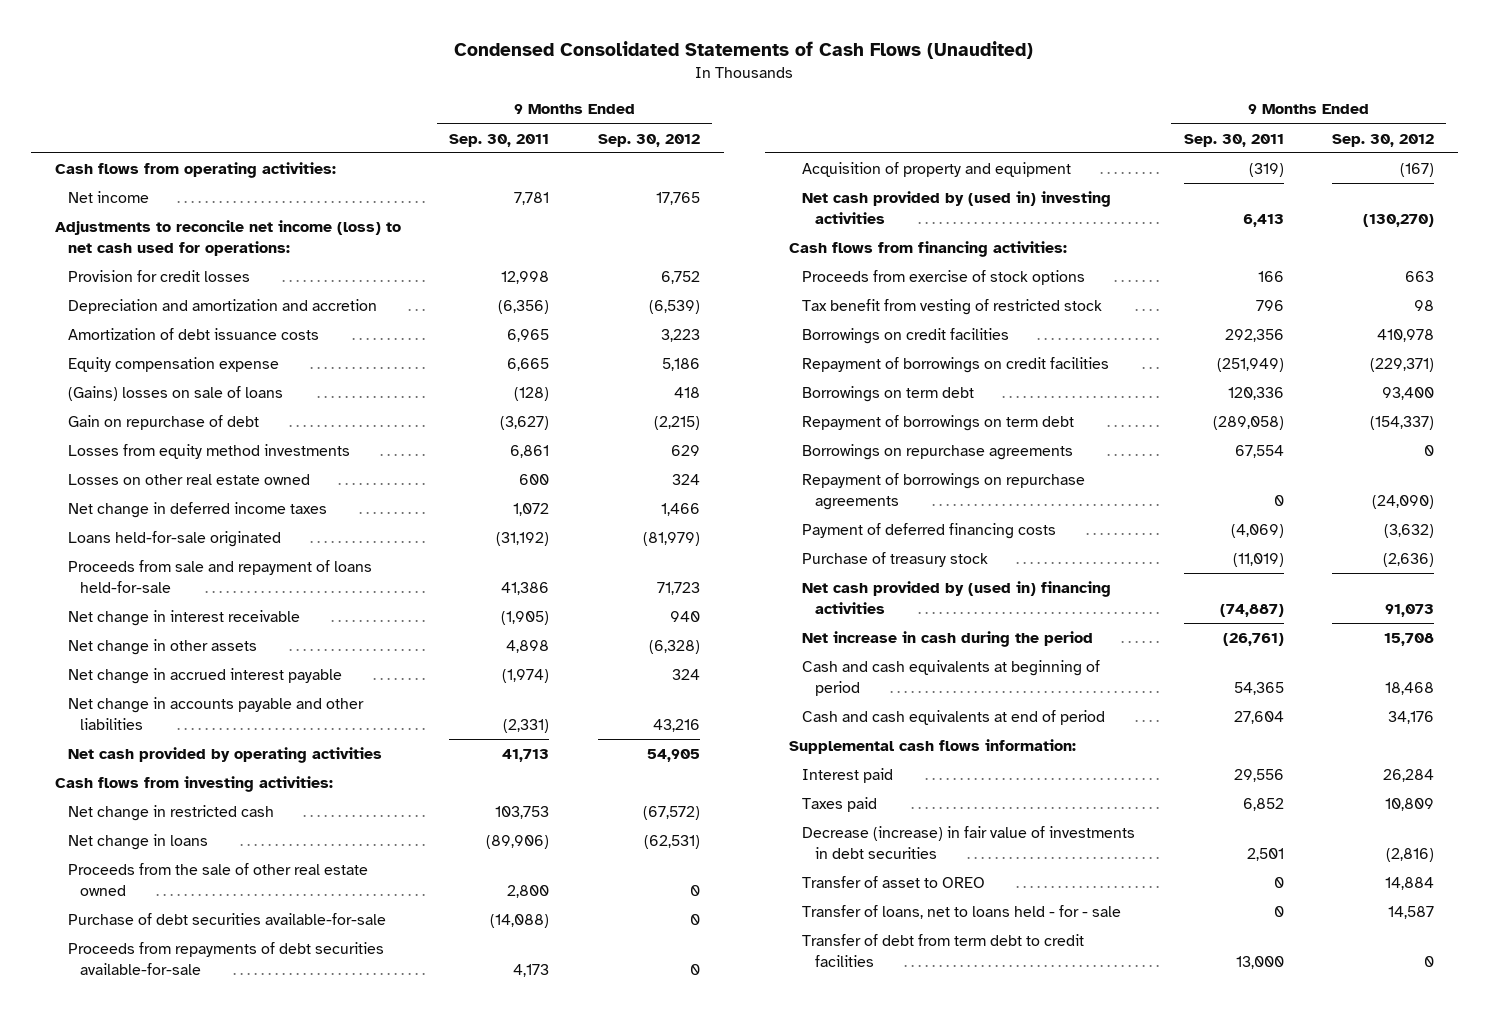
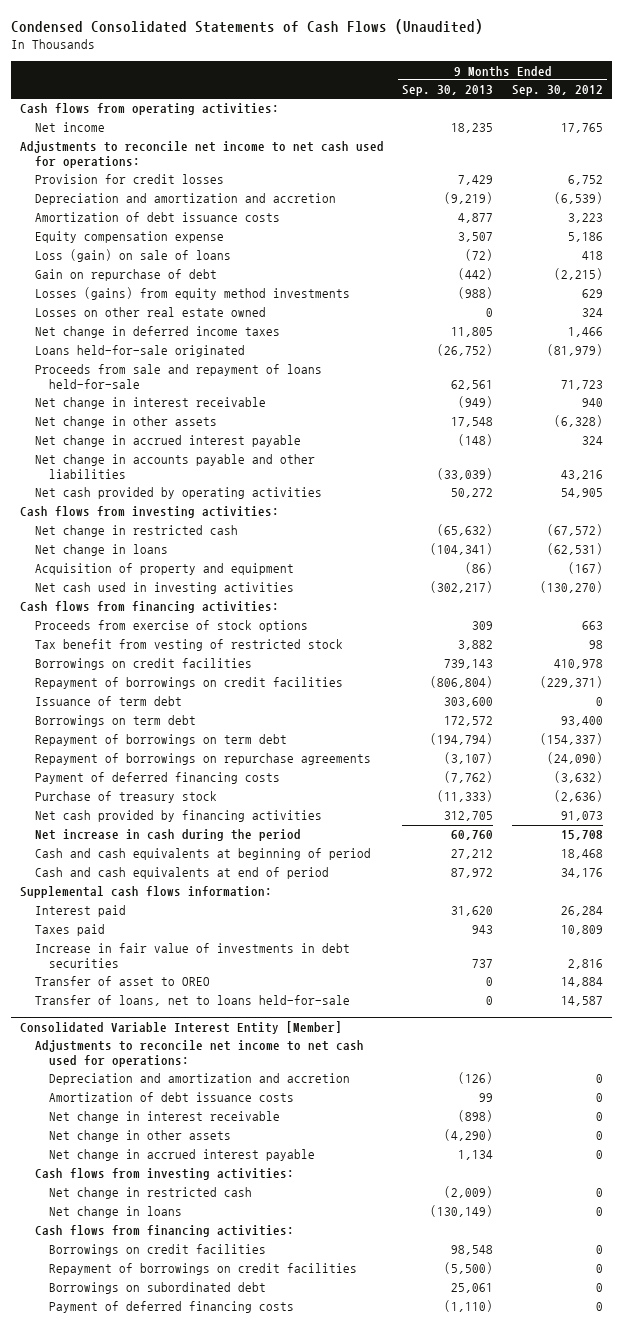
- | 9 Months Ended Sep. 30, 2011 | 9 Months Ended Sep. 30, 2012
+ | 9 Months Ended Sep. 30, 2013 | 9 Months Ended Sep. 30, 2012
- Adjustments to reconcile net income (loss) to net cash used for operations:
+ Adjustments to reconcile net income to net cash used for operations:
- (Gains) losses on sale of loans | (128) | 418
+ Loss (gain) on sale of loans | (72) | 418
- Losses from equity method investments | 6,861 | 629
+ Losses (gains) from equity method investments | (988) | 629
- Proceeds from the sale of other real estate owned | 2,800 | 0
- Purchase of debt securities available-for-sale | (14,088) | 0
- Proceeds from repayments of debt securities available-for-sale | 4,173 | 0
- Net cash provided by (used in) investing activities | 6,413 | (130,270)
+ Net cash used in investing activities | (302,217) | (130,270)
+ Issuance of term debt | 303,600 | 0
- Borrowings on repurchase agreements | 67,554 | 0
- Net cash provided by (used in) financing activities | (74,887) | 91,073
+ Net cash provided by financing activities | 312,705 | 91,073
- Decrease (increase) in fair value of investments in debt securities | 2,501 | (2,816)
+ Increase in fair value of investments in debt securities | 737 | 2,816
- Transfer of loans, net to loans held - for - sale | 0 | 14,587
- Transfer of debt from term debt to credit facilities | 13,000 | 0
+ Transfer of loans, net to loans held-for-sale | 0 | 14,587
+ Consolidated Variable Interest Entity [Member]
+ Adjustments to reconcile net income to net cash used for operations:
+ Depreciation and amortization and accretion | (126) | 0
+ Amortization of debt issuance costs | 99 | 0
+ Net change in interest receivable | (898) | 0
+ Net change in other assets | (4,290) | 0
+ Net change in accrued interest payable | 1,134 | 0
+ Cash flows from investing activities:
+ Net change in restricted cash | (2,009) | 0
+ Net change in loans | (130,149) | 0
+ Cash flows from financing activities:
+ Borrowings on credit facilities | 98,548 | 0
+ Repayment of borrowings on credit facilities | (5,500) | 0
+ Borrowings on subordinated debt | 25,061 | 0
+ Payment of deferred financing costs | (1,110) | 0

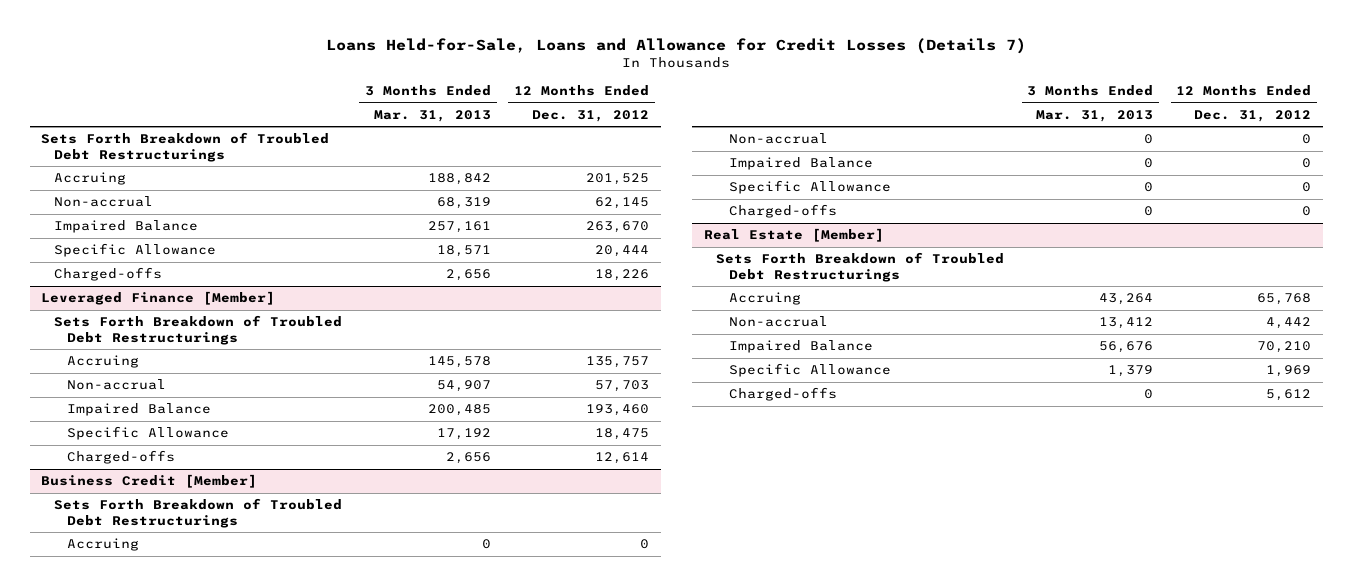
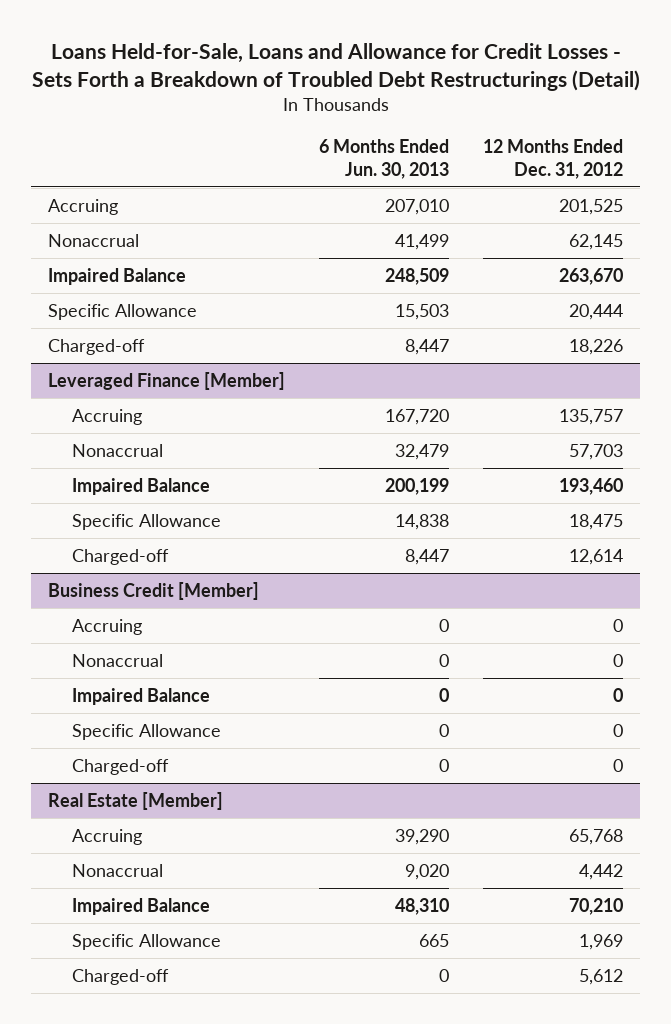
- Loans Held-for-Sale, Loans and Allowance for Credit Losses (Details 7)
+ Loans Held-for-Sale, Loans and Allowance for Credit Losses - Sets Forth a Breakdown of Troubled Debt Restructurings (Detail)
- | 3 Months Ended Mar. 31, 2013 | 12 Months Ended Dec. 31, 2012
+ | 6 Months Ended Jun. 30, 2013 | 12 Months Ended Dec. 31, 2012
- Sets Forth Breakdown of Troubled Debt Restructurings
- Non-accrual | 68,319 | 62,145
+ Nonaccrual | 41,499 | 62,145
- Charged-offs | 2,656 | 18,226
+ Charged-off | 8,447 | 18,226
@ Leveraged Finance [Member]
- Sets Forth Breakdown of Troubled Debt Restructurings
- Non-accrual | 54,907 | 57,703
+ Nonaccrual | 32,479 | 57,703
- Charged-offs | 2,656 | 12,614
+ Charged-off | 8,447 | 12,614
@ Business Credit [Member]
- Sets Forth Breakdown of Troubled Debt Restructurings
- Non-accrual | 0 | 0
+ Nonaccrual | 0 | 0
- Charged-offs | 0 | 0
+ Charged-off | 0 | 0
@ Real Estate [Member]
- Sets Forth Breakdown of Troubled Debt Restructurings
- Non-accrual | 13,412 | 4,442
+ Nonaccrual | 9,020 | 4,442
- Charged-offs | 0 | 5,612
+ Charged-off | 0 | 5,612

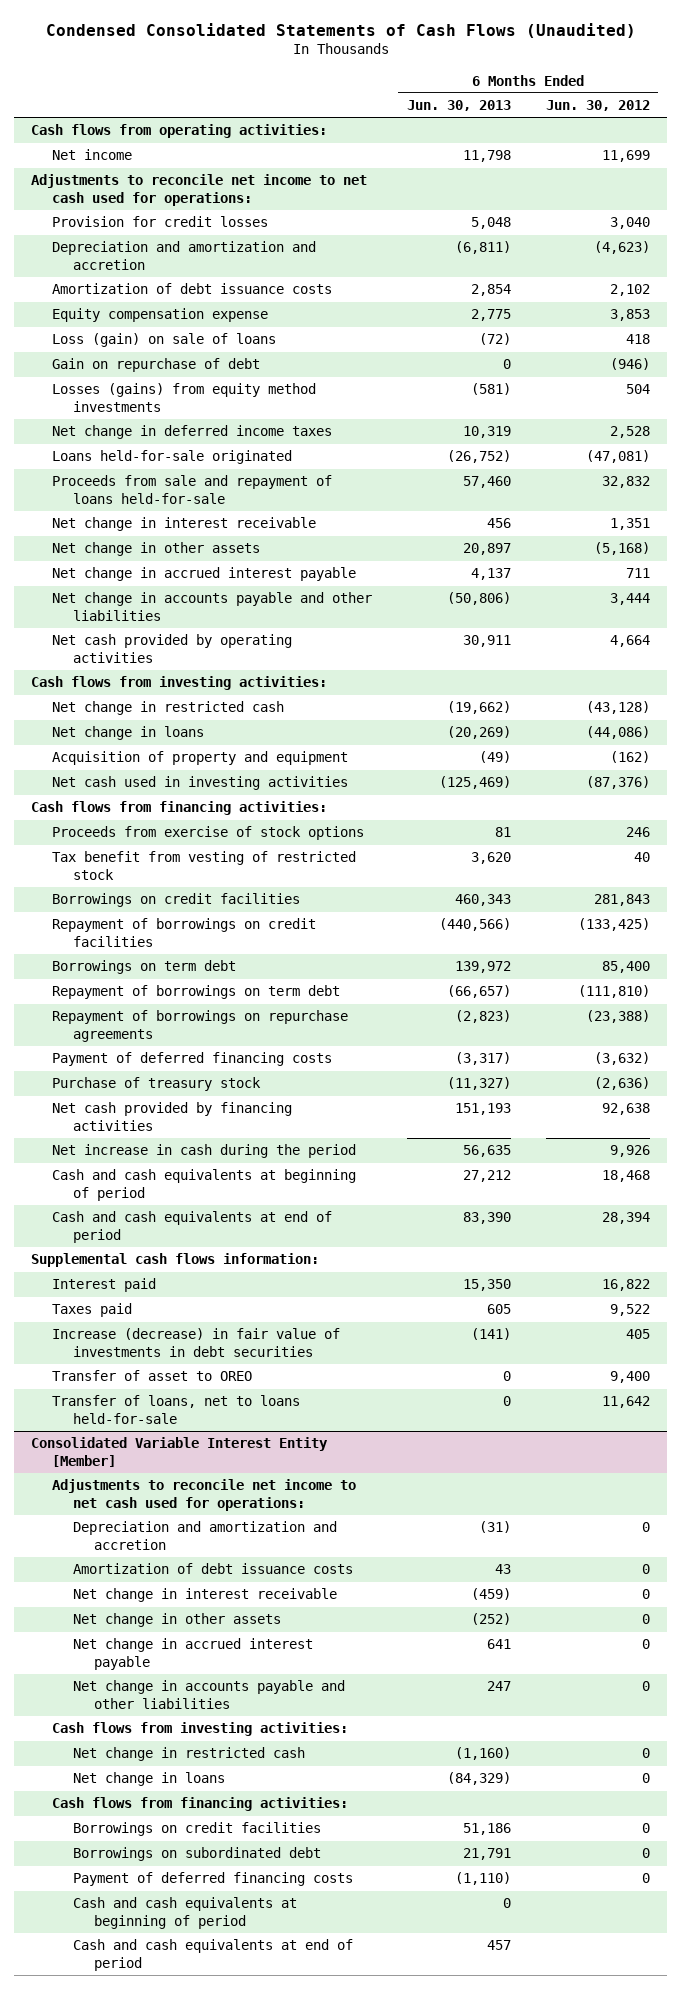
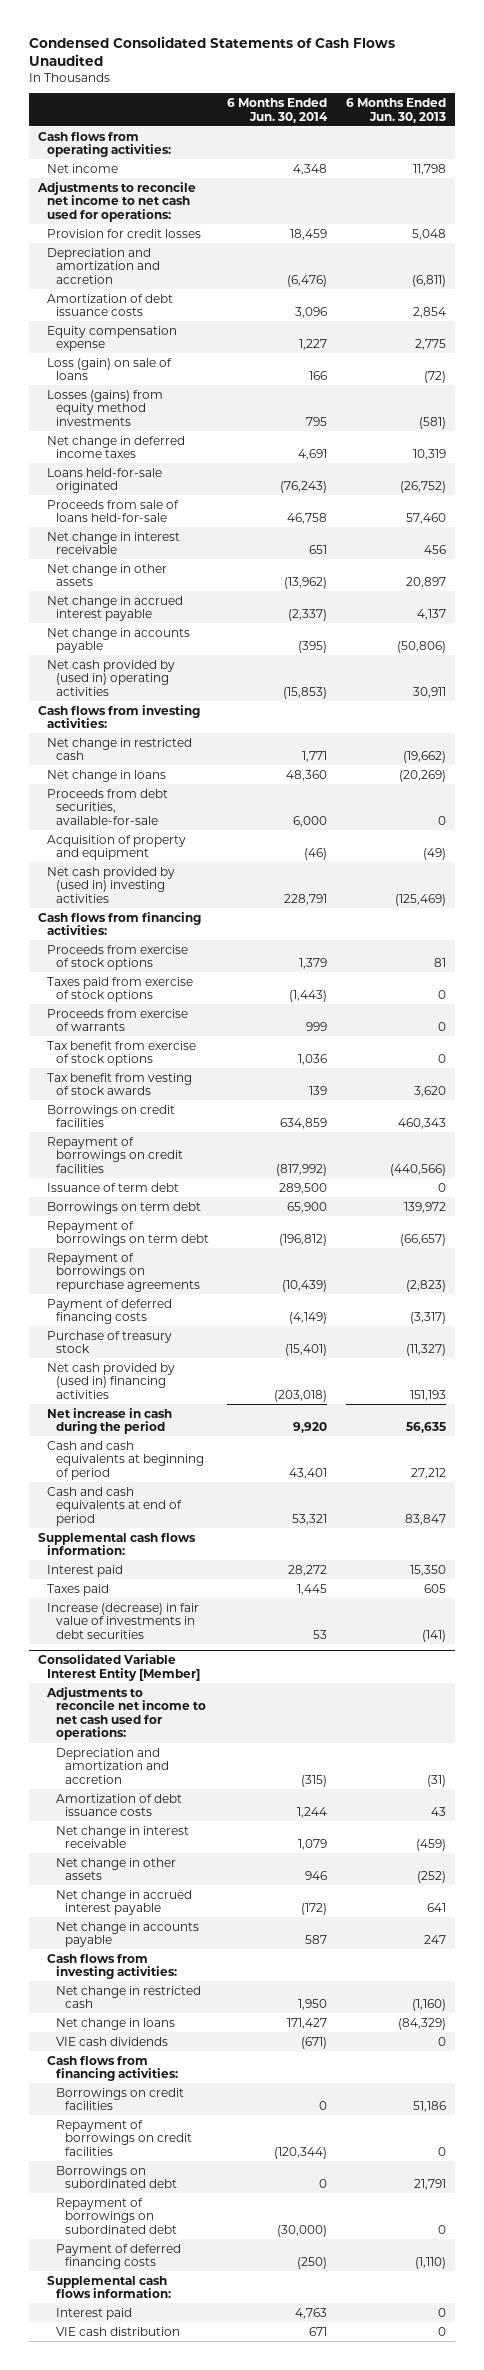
- Condensed Consolidated Statements of Cash Flows (Unaudited)
+ Condensed Consolidated Statements of Cash Flows Unaudited
- | 6 Months Ended Jun. 30, 2013 | 6 Months Ended Jun. 30, 2012
+ | 6 Months Ended Jun. 30, 2014 | 6 Months Ended Jun. 30, 2013
- Gain on repurchase of debt | 0 | (946)
- Proceeds from sale and repayment of loans held-for-sale | 57,460 | 32,832
+ Proceeds from sale of loans held-for-sale | 46,758 | 57,460
- Net change in accounts payable and other liabilities | (50,806) | 3,444
- Net cash provided by operating activities | 30,911 | 4,664
+ Net change in accounts payable | (395) | (50,806)
+ Net cash provided by (used in) operating activities | (15,853) | 30,911
+ Proceeds from debt securities, available-for-sale | 6,000 | 0
- Net cash used in investing activities | (125,469) | (87,376)
+ Net cash provided by (used in) investing activities | 228,791 | (125,469)
- Tax benefit from vesting of restricted stock | 3,620 | 40
+ Taxes paid from exercise of stock options | (1,443) | 0
+ Proceeds from exercise of warrants | 999 | 0
+ Tax benefit from exercise of stock options | 1,036 | 0
+ Tax benefit from vesting of stock awards | 139 | 3,620
+ Issuance of term debt | 289,500 | 0
- Net cash provided by financing activities | 151,193 | 92,638
+ Net cash provided by (used in) financing activities | (203,018) | 151,193
- Cash and cash equivalents at end of period | 83,390 | 28,394
+ Cash and cash equivalents at end of period | 53,321 | 83,847
- Transfer of asset to OREO | 0 | 9,400
- Transfer of loans, net to loans held-for-sale | 0 | 11,642
@ Consolidated Variable Interest Entity [Member]
- Net change in accounts payable and other liabilities | 247 | 0
+ Net change in accounts payable | 587 | 247
+ VIE cash dividends | (671) | 0
+ Repayment of borrowings on credit facilities | (120,344) | 0
+ Repayment of borrowings on subordinated debt | (30,000) | 0
- Cash and cash equivalents at beginning of period | 0 |
- Cash and cash equivalents at end of period | 457 |
+ Supplemental cash flows information:
+ Interest paid | 4,763 | 0
+ VIE cash distribution | 671 | 0

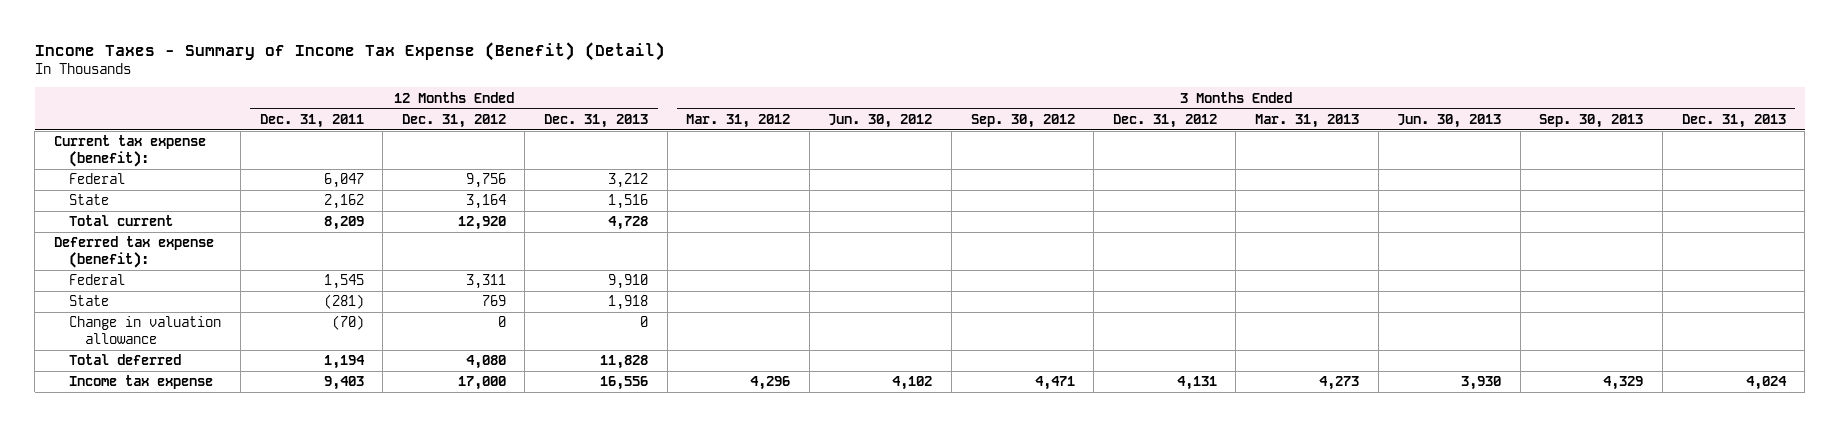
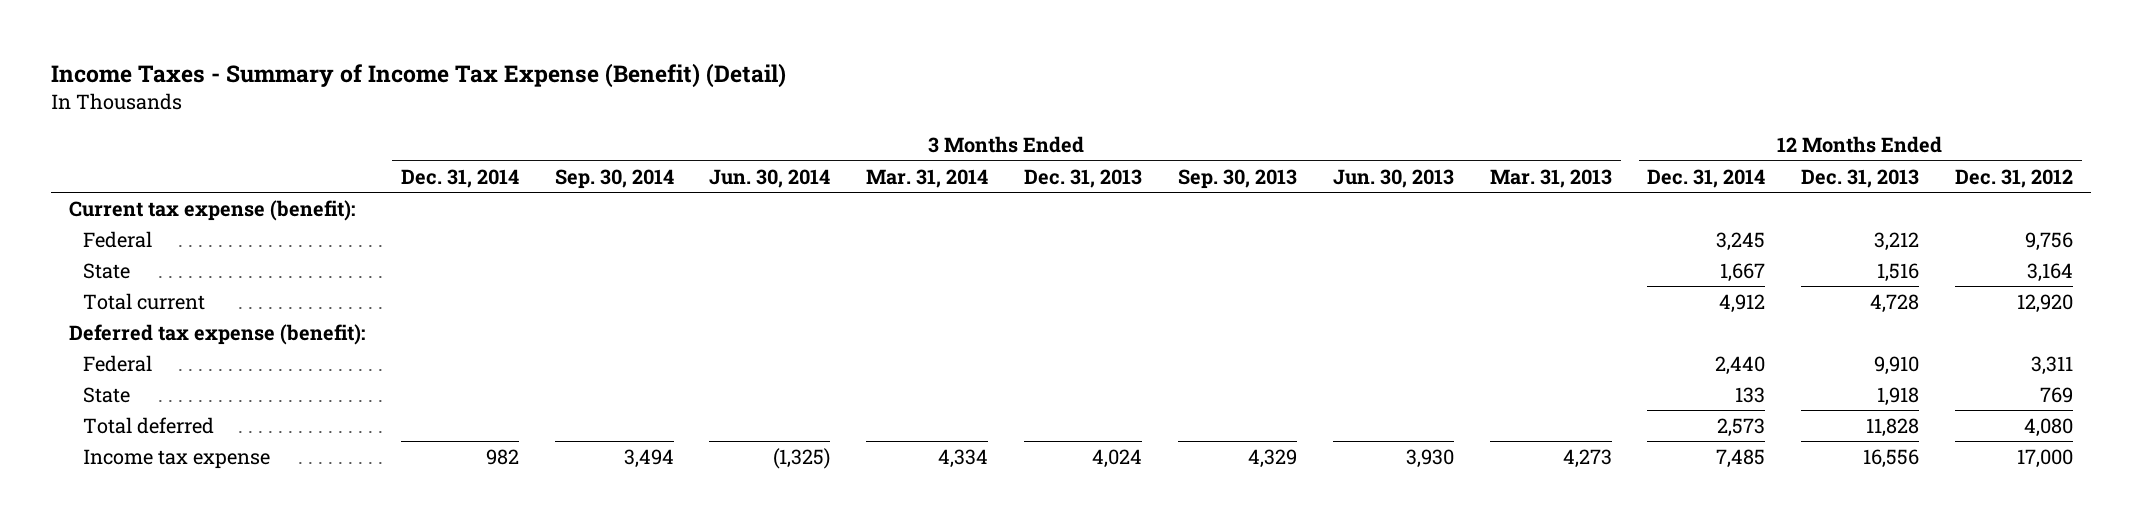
- | 12 Months Ended Dec. 31, 2011 | 12 Months Ended Dec. 31, 2012 | 12 Months Ended Dec. 31, 2013 | 3 Months Ended Mar. 31, 2012 | 3 Months Ended Jun. 30, 2012 | 3 Months Ended Sep. 30, 2012 | 3 Months Ended Dec. 31, 2012 | 3 Months Ended Mar. 31, 2013 | 3 Months Ended Jun. 30, 2013 | 3 Months Ended Sep. 30, 2013 | 3 Months Ended Dec. 31, 2013
+ | 3 Months Ended Dec. 31, 2014 | 3 Months Ended Sep. 30, 2014 | 3 Months Ended Jun. 30, 2014 | 3 Months Ended Mar. 31, 2014 | 3 Months Ended Dec. 31, 2013 | 3 Months Ended Sep. 30, 2013 | 3 Months Ended Jun. 30, 2013 | 3 Months Ended Mar. 31, 2013 | 12 Months Ended Dec. 31, 2014 | 12 Months Ended Dec. 31, 2013 | 12 Months Ended Dec. 31, 2012
- Change in valuation allowance | (70) | 0 | 0 | | | | | | | |

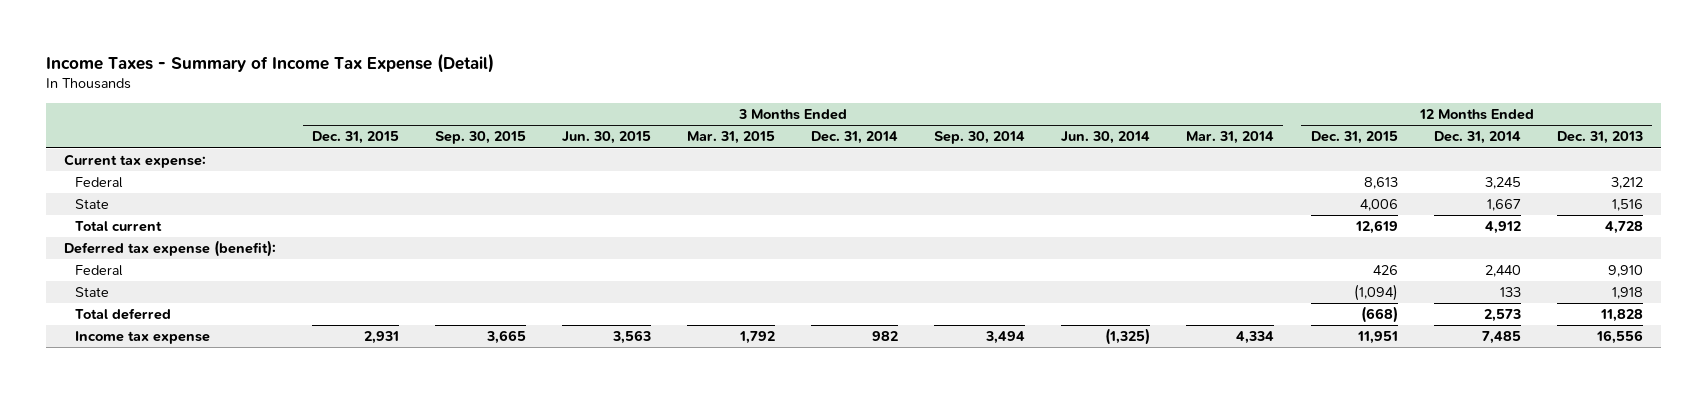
- Income Taxes - Summary of Income Tax Expense (Benefit) (Detail)
+ Income Taxes - Summary of Income Tax Expense (Detail)
- | 3 Months Ended Dec. 31, 2014 | 3 Months Ended Sep. 30, 2014 | 3 Months Ended Jun. 30, 2014 | 3 Months Ended Mar. 31, 2014 | 3 Months Ended Dec. 31, 2013 | 3 Months Ended Sep. 30, 2013 | 3 Months Ended Jun. 30, 2013 | 3 Months Ended Mar. 31, 2013 | 12 Months Ended Dec. 31, 2014 | 12 Months Ended Dec. 31, 2013 | 12 Months Ended Dec. 31, 2012
+ | 3 Months Ended Dec. 31, 2015 | 3 Months Ended Sep. 30, 2015 | 3 Months Ended Jun. 30, 2015 | 3 Months Ended Mar. 31, 2015 | 3 Months Ended Dec. 31, 2014 | 3 Months Ended Sep. 30, 2014 | 3 Months Ended Jun. 30, 2014 | 3 Months Ended Mar. 31, 2014 | 12 Months Ended Dec. 31, 2015 | 12 Months Ended Dec. 31, 2014 | 12 Months Ended Dec. 31, 2013
- Current tax expense (benefit):
+ Current tax expense:

